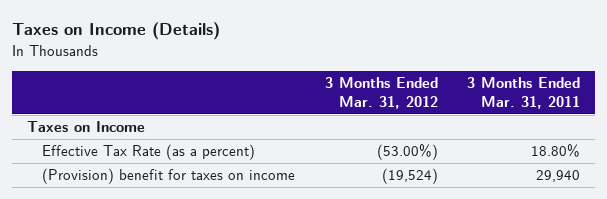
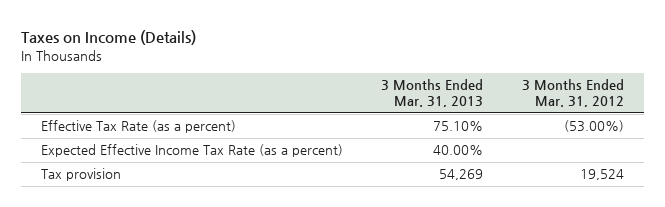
- | 3 Months Ended Mar. 31, 2012 | 3 Months Ended Mar. 31, 2011
+ | 3 Months Ended Mar. 31, 2013 | 3 Months Ended Mar. 31, 2012
- Taxes on Income
- (Provision) benefit for taxes on income | (19,524) | 29,940
+ Expected Effective Income Tax Rate (as a percent) | 40.00% |
+ Tax provision | 54,269 | 19,524

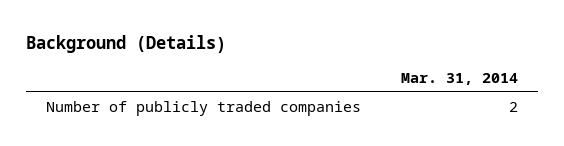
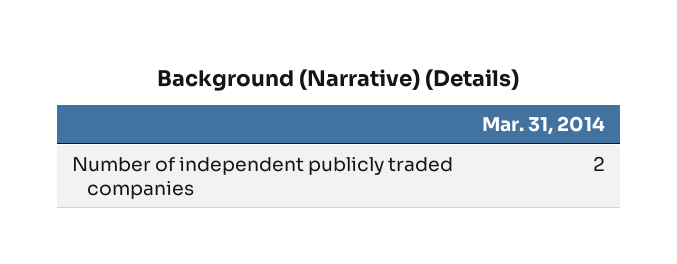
- Background (Details)
+ Background (Narrative) (Details)
- Number of publicly traded companies | 2
+ Number of independent publicly traded companies | 2

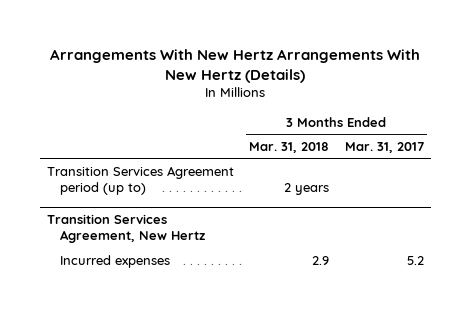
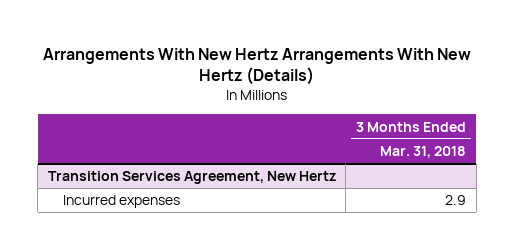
- | 3 Months Ended Mar. 31, 2018 | 3 Months Ended Mar. 31, 2017
+ | 3 Months Ended Mar. 31, 2018
- Transition Services Agreement period (up to) | 2 years |

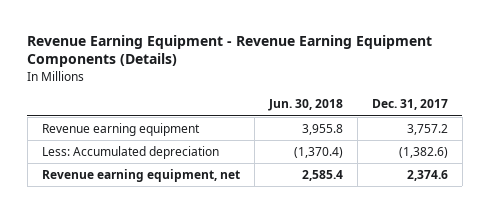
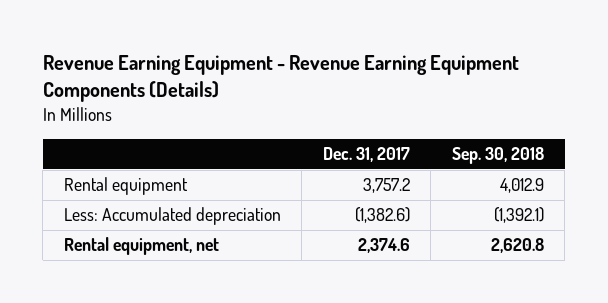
- | Jun. 30, 2018 | Dec. 31, 2017
+ | Dec. 31, 2017 | Sep. 30, 2018
- Revenue earning equipment | 3,955.8 | 3,757.2
+ Rental equipment | 3,757.2 | 4,012.9
- Revenue earning equipment, net | 2,585.4 | 2,374.6
+ Rental equipment, net | 2,374.6 | 2,620.8

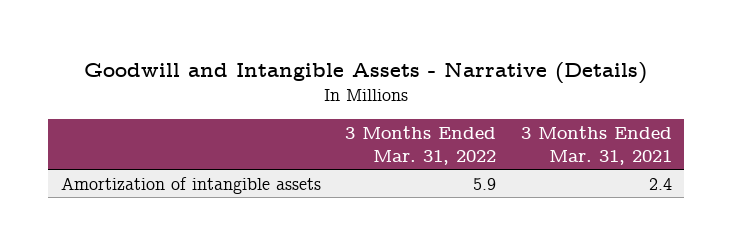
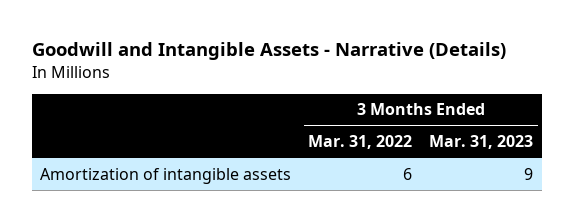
- | 3 Months Ended Mar. 31, 2022 | 3 Months Ended Mar. 31, 2021
+ | 3 Months Ended Mar. 31, 2022 | 3 Months Ended Mar. 31, 2023
- Amortization of intangible assets | 5.9 | 2.4
+ Amortization of intangible assets | 6 | 9

